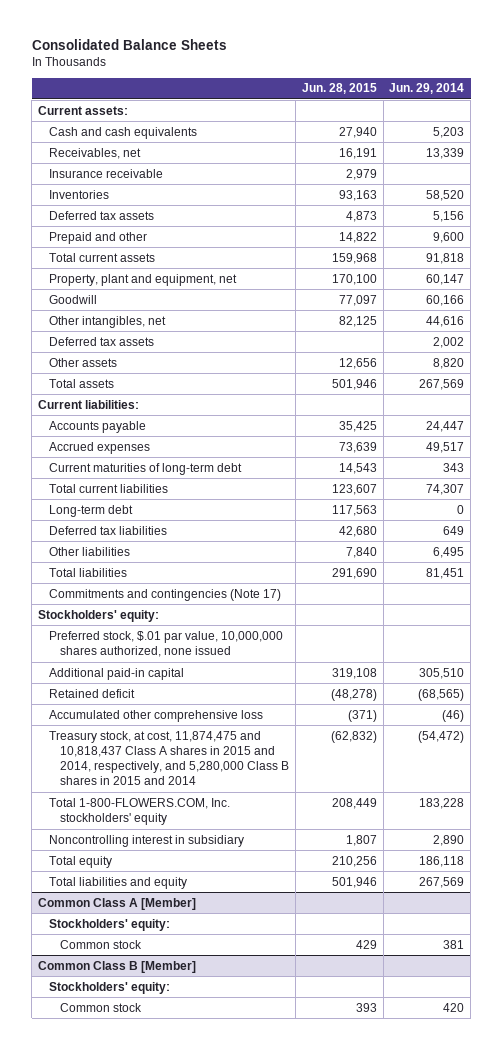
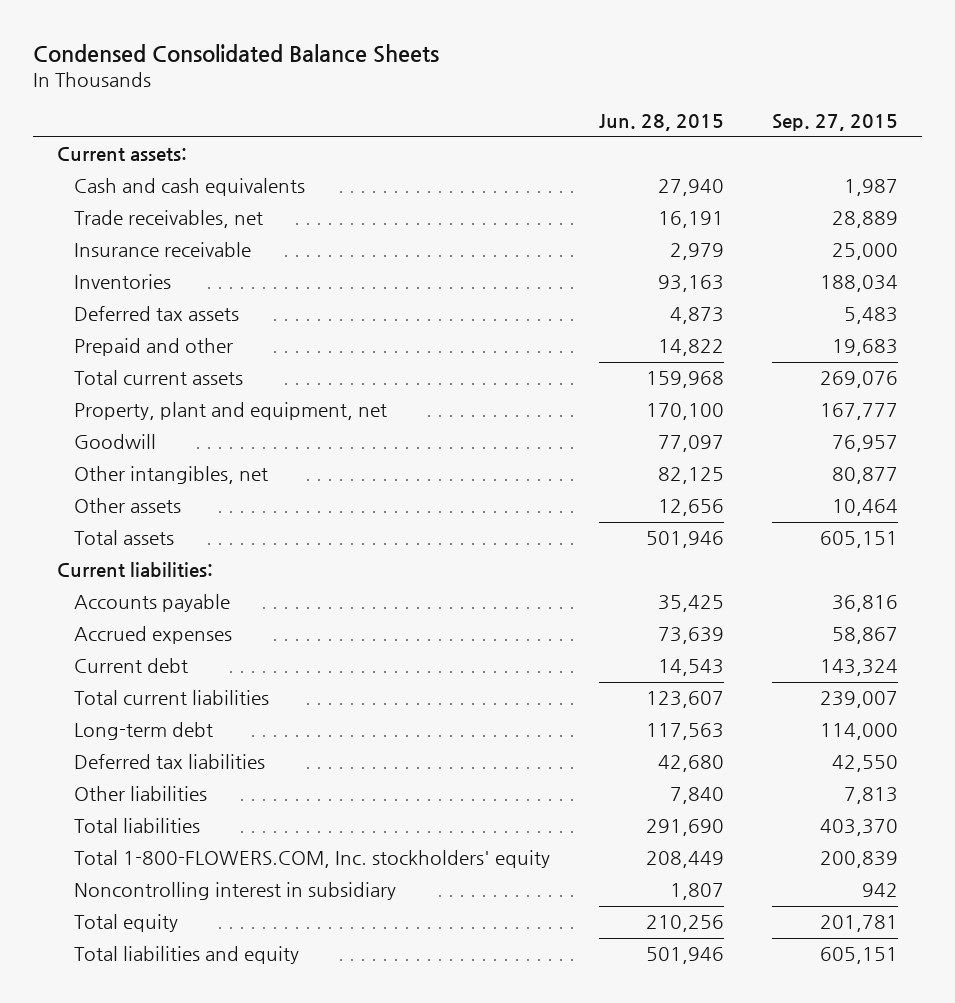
- Consolidated Balance Sheets
+ Condensed Consolidated Balance Sheets
- | Jun. 28, 2015 | Jun. 29, 2014
+ | Jun. 28, 2015 | Sep. 27, 2015
- Receivables, net | 16,191 | 13,339
+ Trade receivables, net | 16,191 | 28,889
- Deferred tax assets | | 2,002
- Current maturities of long-term debt | 14,543 | 343
+ Current debt | 14,543 | 143,324
- Commitments and contingencies (Note 17)
- Stockholders' equity:
- Preferred stock, $.01 par value, 10,000,000 shares authorized, none issued
- Additional paid-in capital | 319,108 | 305,510
- Retained deficit | (48,278) | (68,565)
- Accumulated other comprehensive loss | (371) | (46)
- Treasury stock, at cost, 11,874,475 and 10,818,437 Class A shares in 2015 and 2014, respectively, and 5,280,000 Class B shares in 2015 and 2014 | (62,832) | (54,472)
- Common Class A [Member]
- Stockholders' equity:
- Common stock | 429 | 381
- Common Class B [Member]
- Stockholders' equity:
- Common stock | 393 | 420

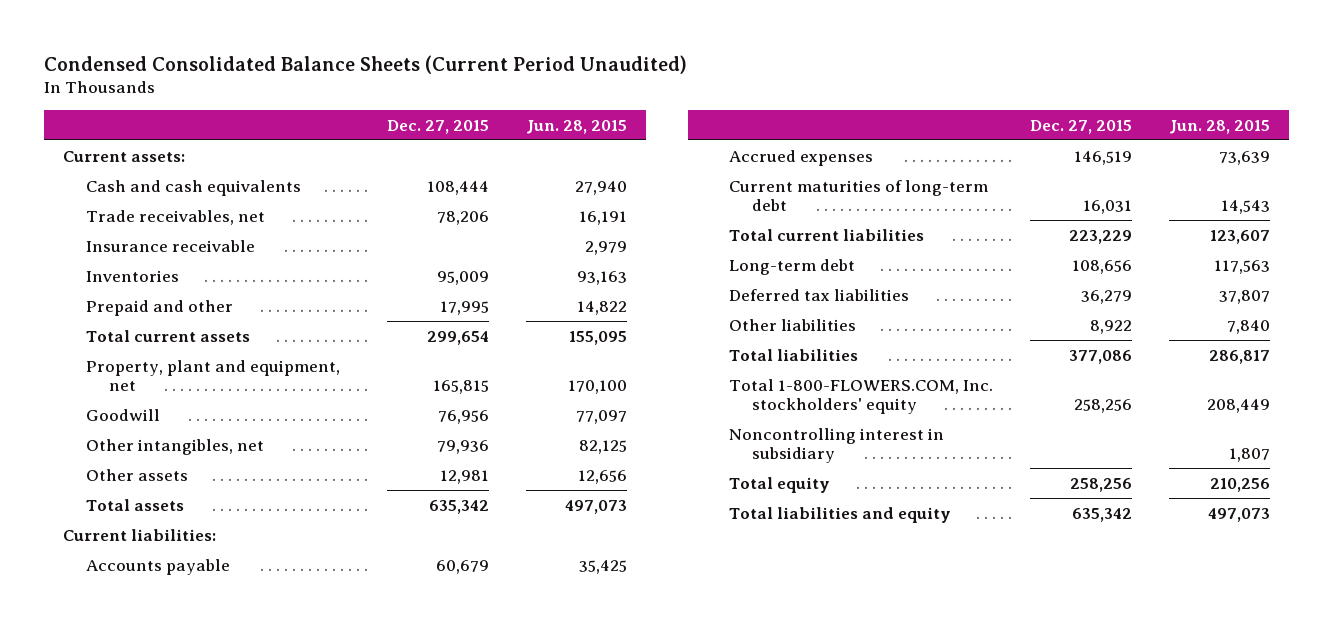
- Condensed Consolidated Balance Sheets
+ Condensed Consolidated Balance Sheets (Current Period Unaudited)
- | Jun. 28, 2015 | Sep. 27, 2015
+ | Dec. 27, 2015 | Jun. 28, 2015
- Deferred tax assets | 4,873 | 5,483
- Total current assets | 159,968 | 269,076
+ Total current assets | 299,654 | 155,095
- Total assets | 501,946 | 605,151
+ Total assets | 635,342 | 497,073
- Current debt | 14,543 | 143,324
+ Current maturities of long-term debt | 16,031 | 14,543
- Deferred tax liabilities | 42,680 | 42,550
+ Deferred tax liabilities | 36,279 | 37,807
- Total liabilities | 291,690 | 403,370
+ Total liabilities | 377,086 | 286,817
- Total liabilities and equity | 501,946 | 605,151
+ Total liabilities and equity | 635,342 | 497,073

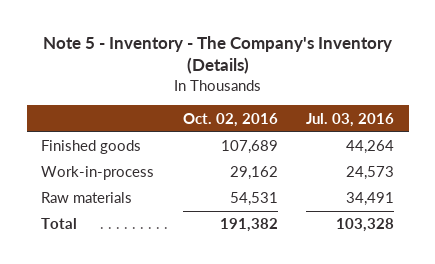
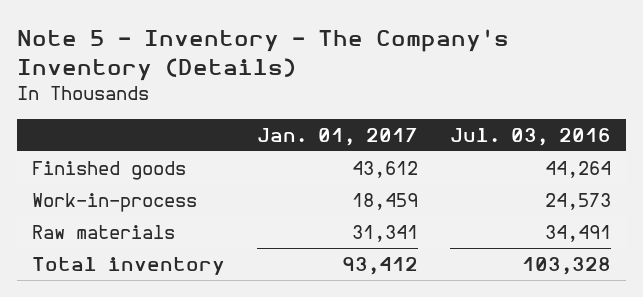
- | Oct. 02, 2016 | Jul. 03, 2016
+ | Jan. 01, 2017 | Jul. 03, 2016
- Total | 191,382 | 103,328
+ Total inventory | 93,412 | 103,328

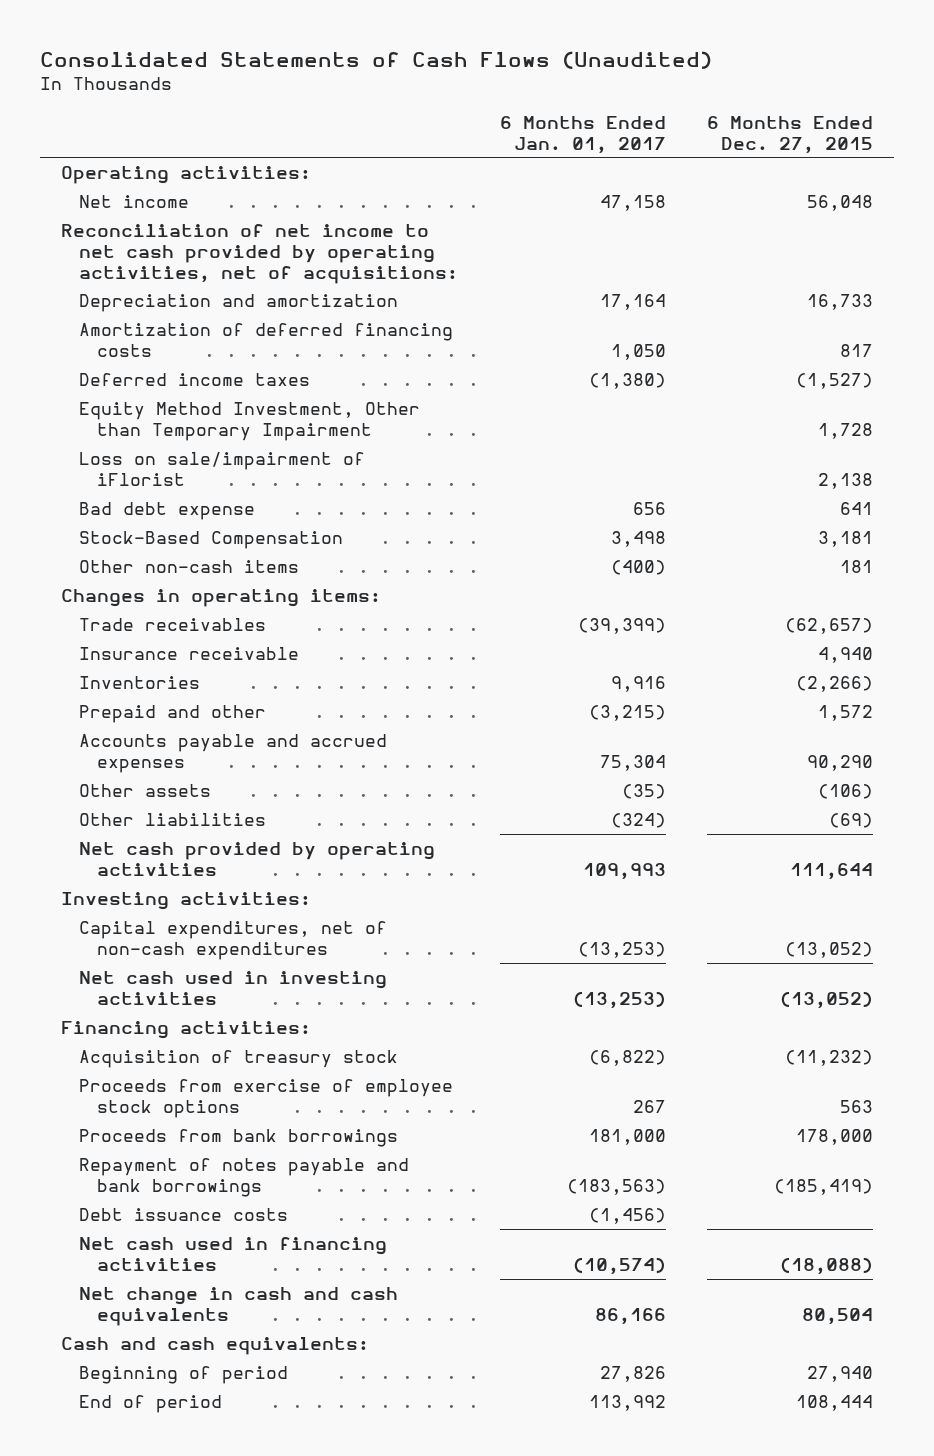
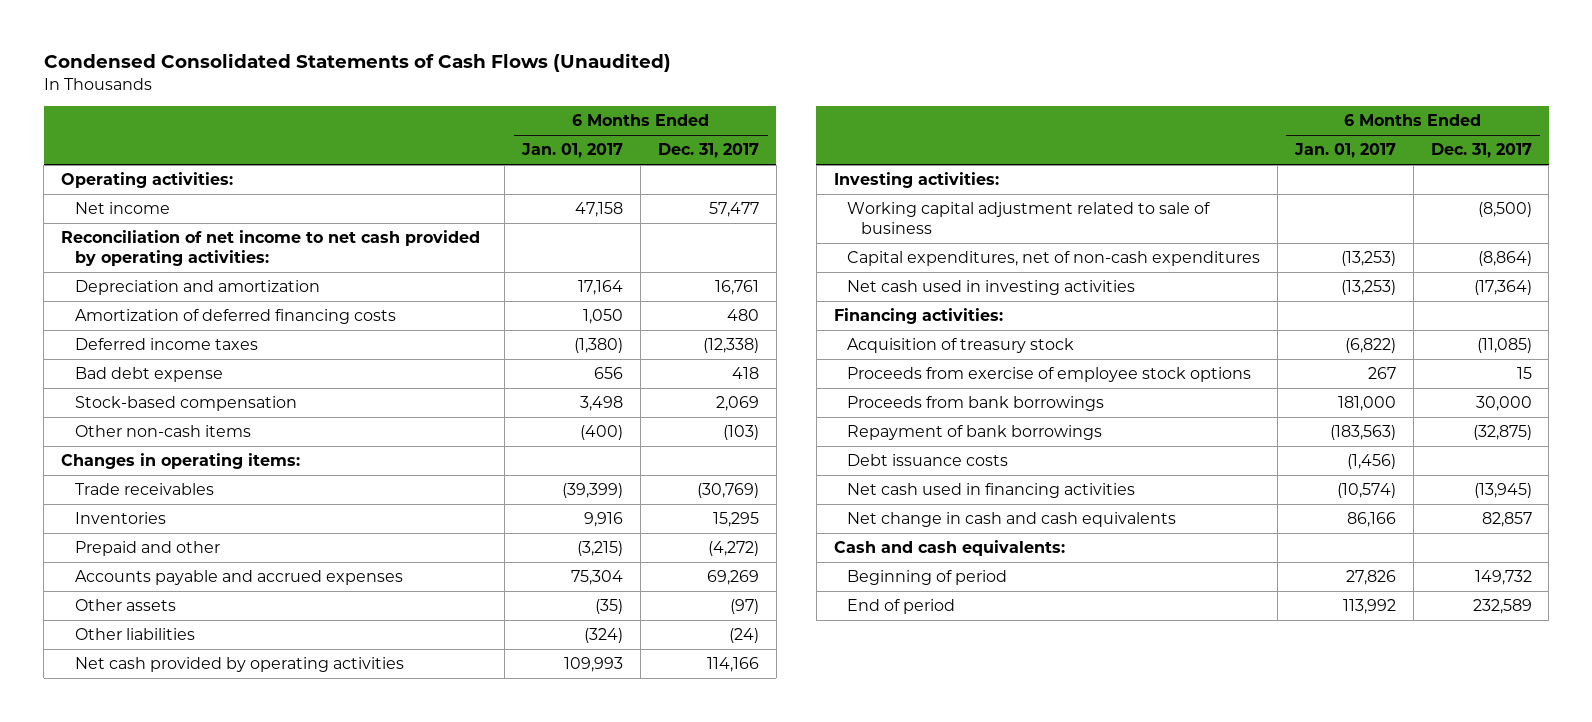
- Consolidated Statements of Cash Flows (Unaudited)
+ Condensed Consolidated Statements of Cash Flows (Unaudited)
- | 6 Months Ended Jan. 01, 2017 | 6 Months Ended Dec. 27, 2015
+ | 6 Months Ended Jan. 01, 2017 | 6 Months Ended Dec. 31, 2017
- Reconciliation of net income to net cash provided by operating activities, net of acquisitions:
+ Reconciliation of net income to net cash provided by operating activities:
- Equity Method Investment, Other than Temporary Impairment | | 1,728
- Loss on sale/impairment of iFlorist | | 2,138
- Stock-Based Compensation | 3,498 | 3,181
+ Stock-based compensation | 3,498 | 2,069
- Insurance receivable | | 4,940
+ Working capital adjustment related to sale of business | | (8,500)
- Repayment of notes payable and bank borrowings | (183,563) | (185,419)
+ Repayment of bank borrowings | (183,563) | (32,875)

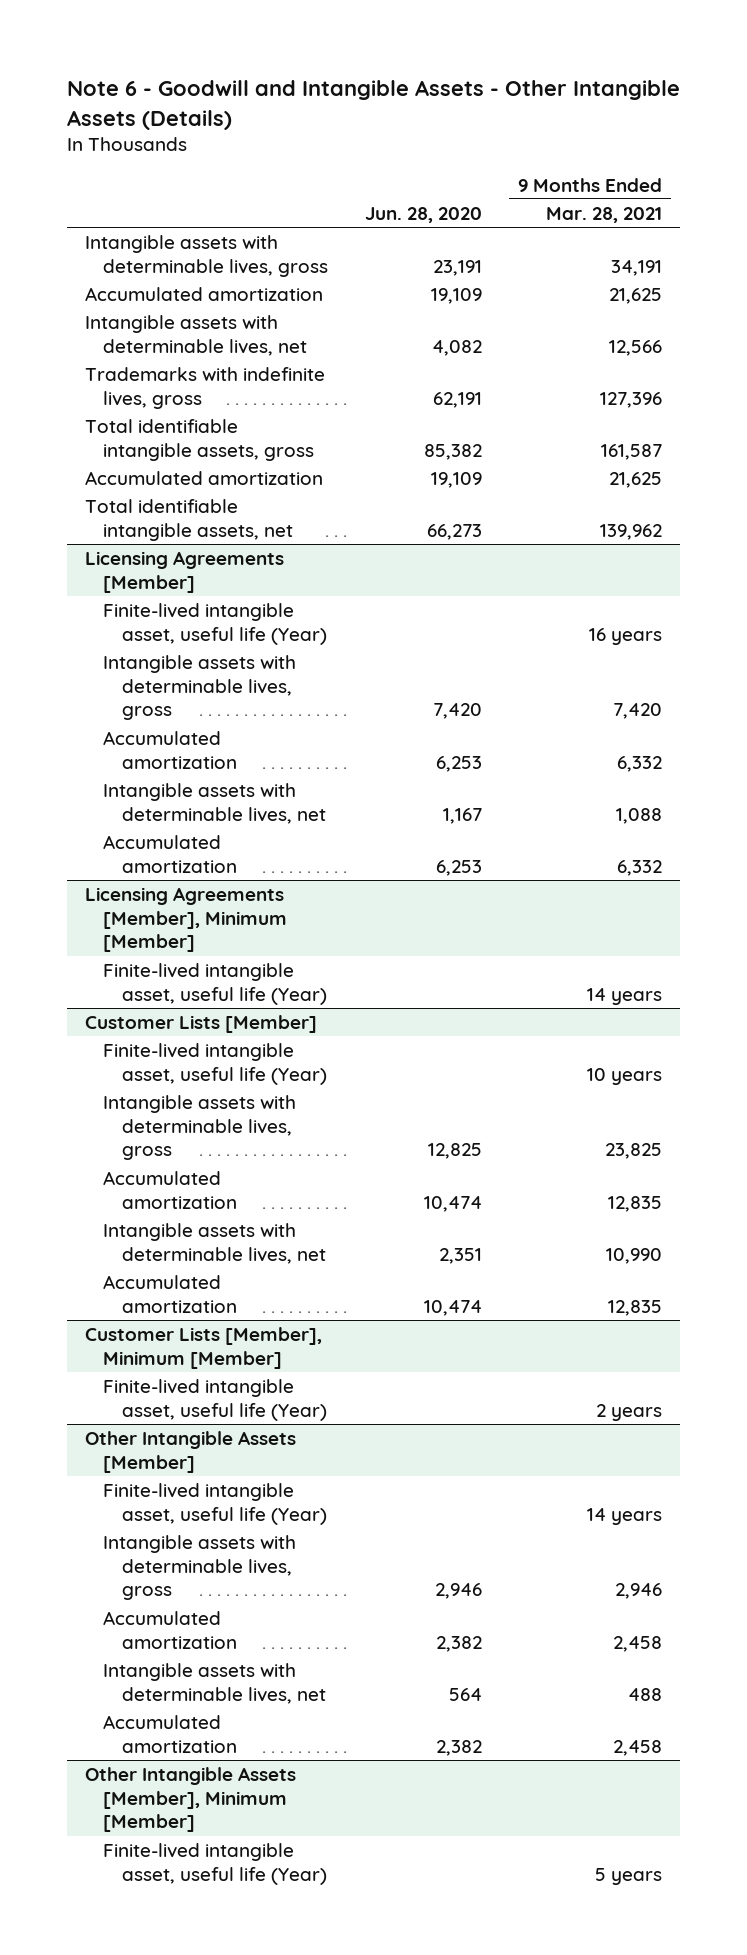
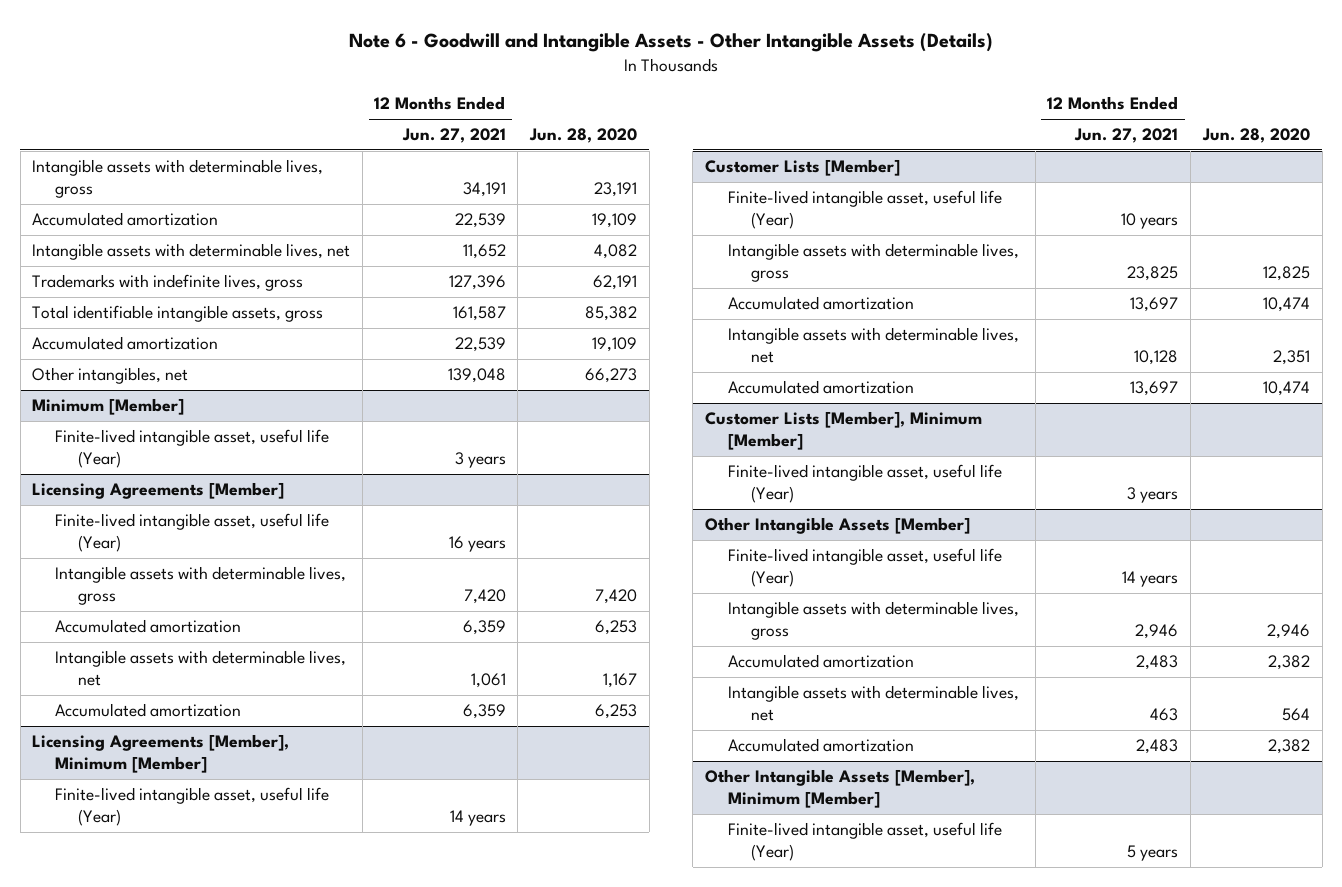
- | Jun. 28, 2020 | 9 Months Ended Mar. 28, 2021
+ | 12 Months Ended Jun. 27, 2021 | Jun. 28, 2020
- Total identifiable intangible assets, net | 66,273 | 139,962
+ Other intangibles, net | 139,048 | 66,273
+ Minimum [Member]
+ Finite-lived intangible asset, useful life (Year) | 3 years |

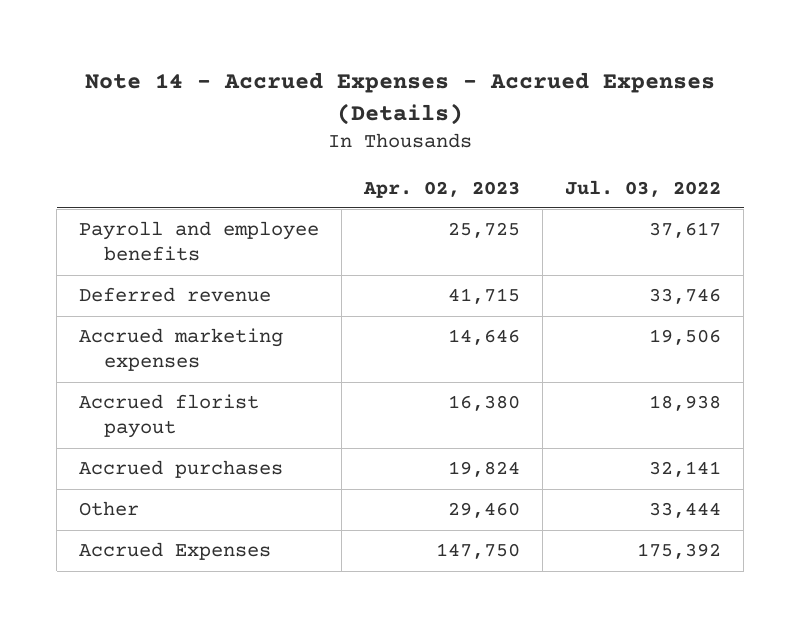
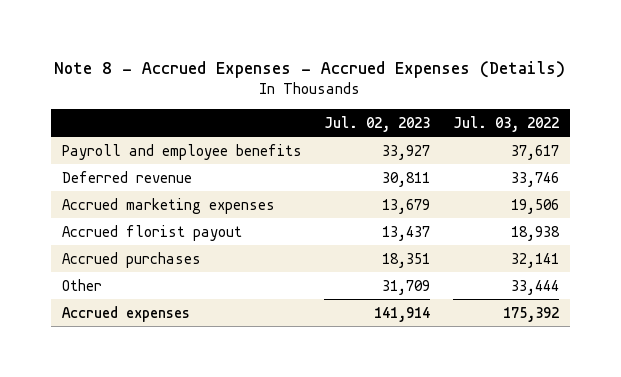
- Note 14 - Accrued Expenses - Accrued Expenses (Details)
+ Note 8 - Accrued Expenses - Accrued Expenses (Details)
- | Apr. 02, 2023 | Jul. 03, 2022
+ | Jul. 02, 2023 | Jul. 03, 2022
- Accrued Expenses | 147,750 | 175,392
+ Accrued expenses | 141,914 | 175,392

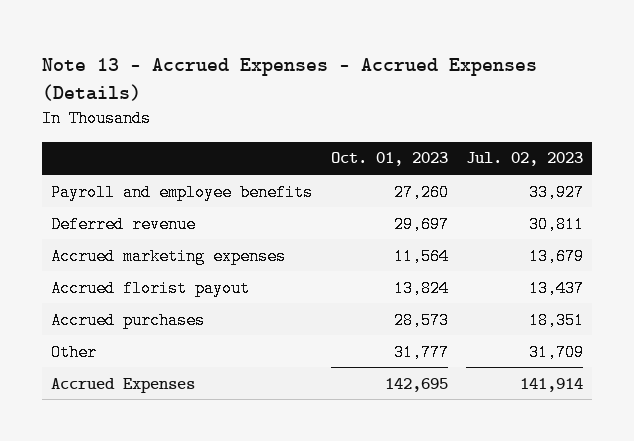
- Note 8 - Accrued Expenses - Accrued Expenses (Details)
+ Note 13 - Accrued Expenses - Accrued Expenses (Details)
- | Jul. 02, 2023 | Jul. 03, 2022
+ | Oct. 01, 2023 | Jul. 02, 2023
- Accrued expenses | 141,914 | 175,392
+ Accrued Expenses | 142,695 | 141,914

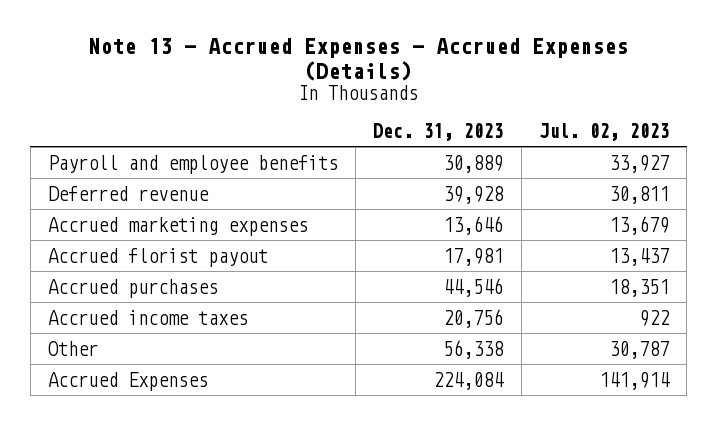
- | Oct. 01, 2023 | Jul. 02, 2023
+ | Dec. 31, 2023 | Jul. 02, 2023
- Other | 31,777 | 31,709
+ Accrued income taxes | 20,756 | 922
+ Other | 56,338 | 30,787

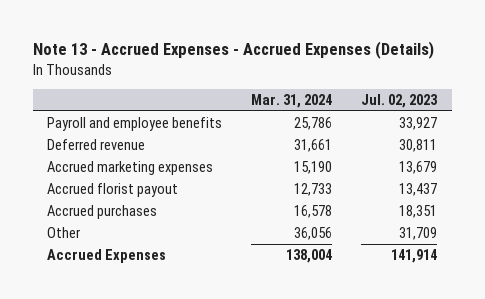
- | Dec. 31, 2023 | Jul. 02, 2023
+ | Mar. 31, 2024 | Jul. 02, 2023
- Accrued income taxes | 20,756 | 922
- Other | 56,338 | 30,787
+ Other | 36,056 | 31,709

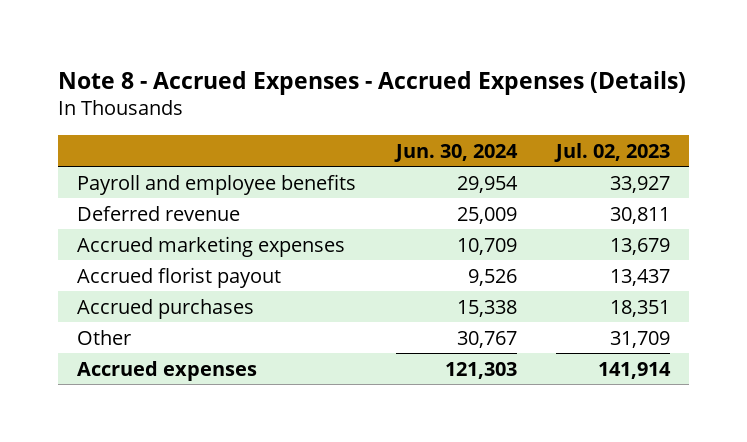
- Note 13 - Accrued Expenses - Accrued Expenses (Details)
+ Note 8 - Accrued Expenses - Accrued Expenses (Details)
- | Mar. 31, 2024 | Jul. 02, 2023
+ | Jun. 30, 2024 | Jul. 02, 2023
- Accrued Expenses | 138,004 | 141,914
+ Accrued expenses | 121,303 | 141,914

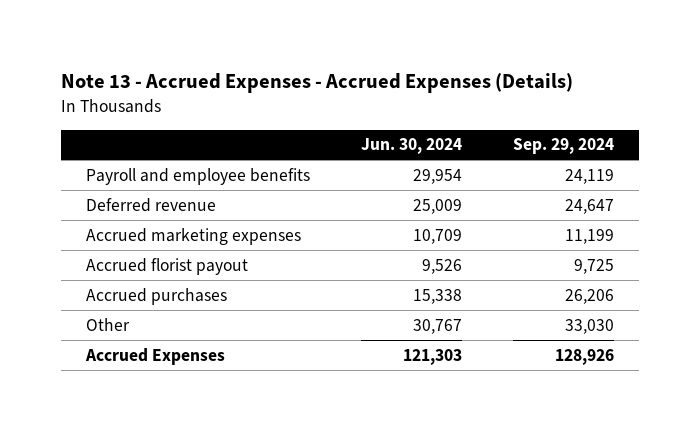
- Note 8 - Accrued Expenses - Accrued Expenses (Details)
+ Note 13 - Accrued Expenses - Accrued Expenses (Details)
- | Jun. 30, 2024 | Jul. 02, 2023
+ | Jun. 30, 2024 | Sep. 29, 2024
- Accrued expenses | 121,303 | 141,914
+ Accrued Expenses | 121,303 | 128,926

